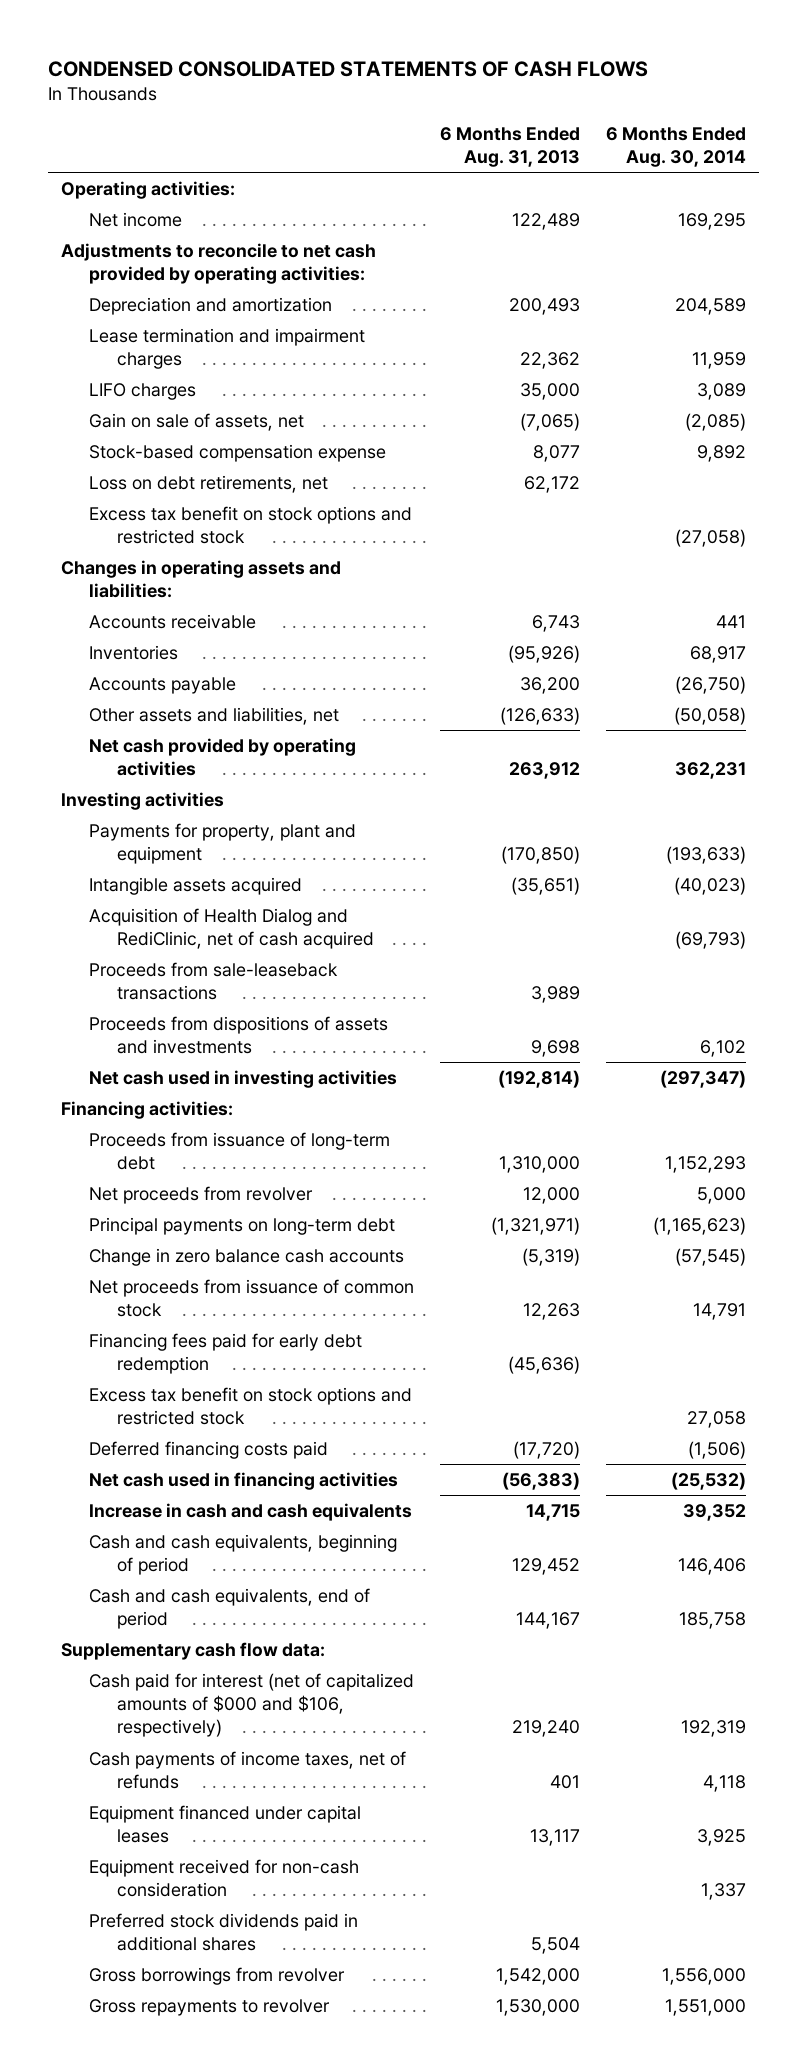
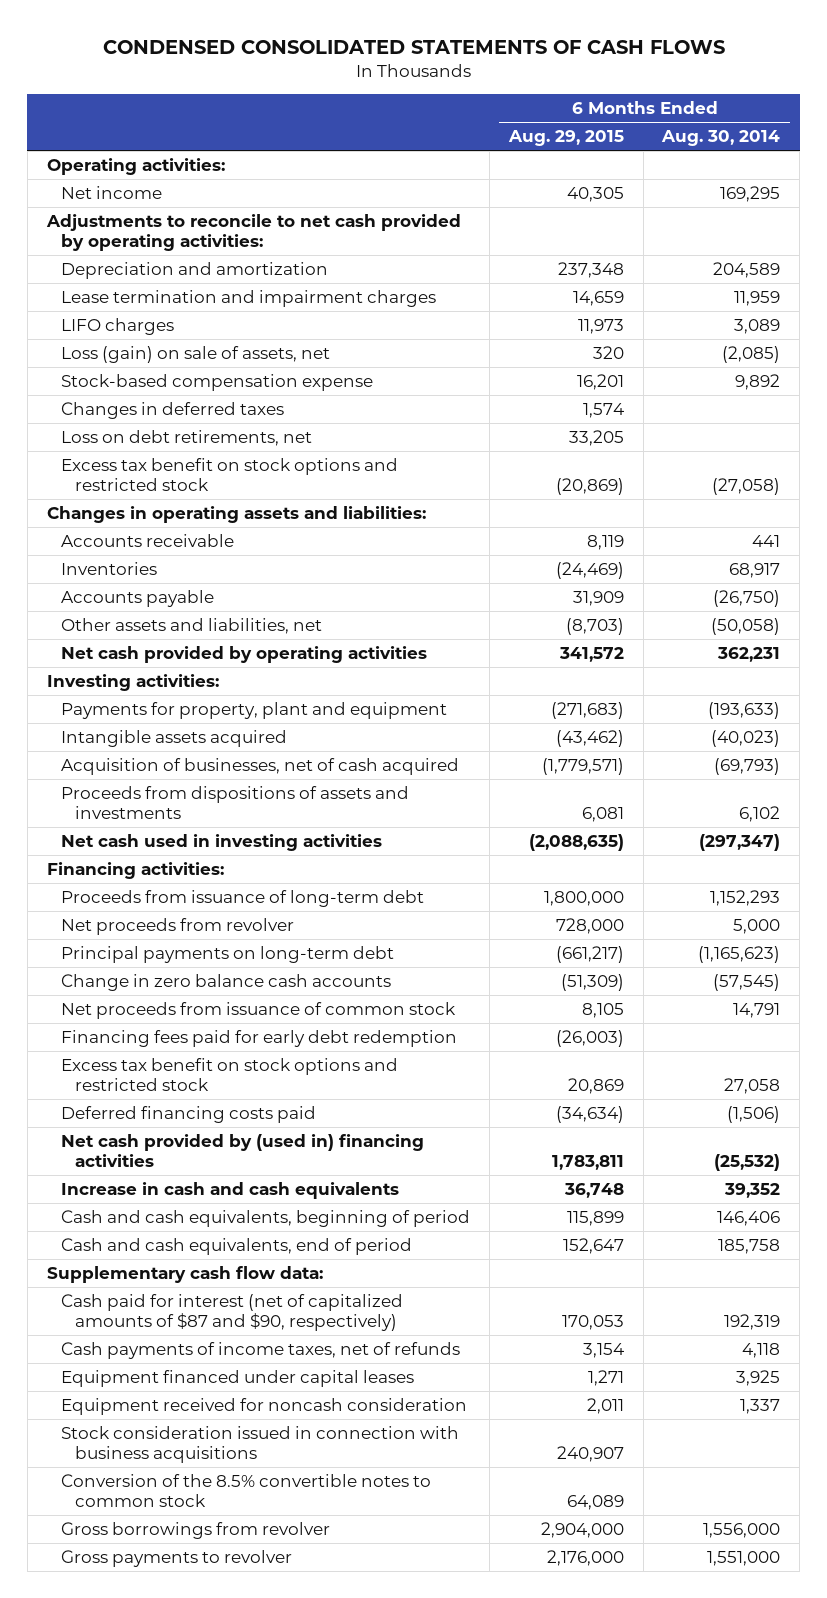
- | 6 Months Ended Aug. 31, 2013 | 6 Months Ended Aug. 30, 2014
+ | 6 Months Ended Aug. 29, 2015 | 6 Months Ended Aug. 30, 2014
- Gain on sale of assets, net | (7,065) | (2,085)
+ Loss (gain) on sale of assets, net | 320 | (2,085)
+ Changes in deferred taxes | 1,574 |
- Investing activities
+ Investing activities:
- Acquisition of Health Dialog and RediClinic, net of cash acquired | | (69,793)
- Proceeds from sale-leaseback transactions | 3,989 |
+ Acquisition of businesses, net of cash acquired | (1,779,571) | (69,793)
- Net cash used in financing activities | (56,383) | (25,532)
+ Net cash provided by (used in) financing activities | 1,783,811 | (25,532)
- Cash paid for interest (net of capitalized amounts of $000 and $106, respectively) | 219,240 | 192,319
+ Cash paid for interest (net of capitalized amounts of $87 and $90, respectively) | 170,053 | 192,319
- Equipment received for non-cash consideration | | 1,337
- Preferred stock dividends paid in additional shares | 5,504 |
+ Equipment received for noncash consideration | 2,011 | 1,337
+ Stock consideration issued in connection with business acquisitions | 240,907 |
+ Conversion of the 8.5% convertible notes to common stock | 64,089 |
- Gross repayments to revolver | 1,530,000 | 1,551,000
+ Gross payments to revolver | 2,176,000 | 1,551,000

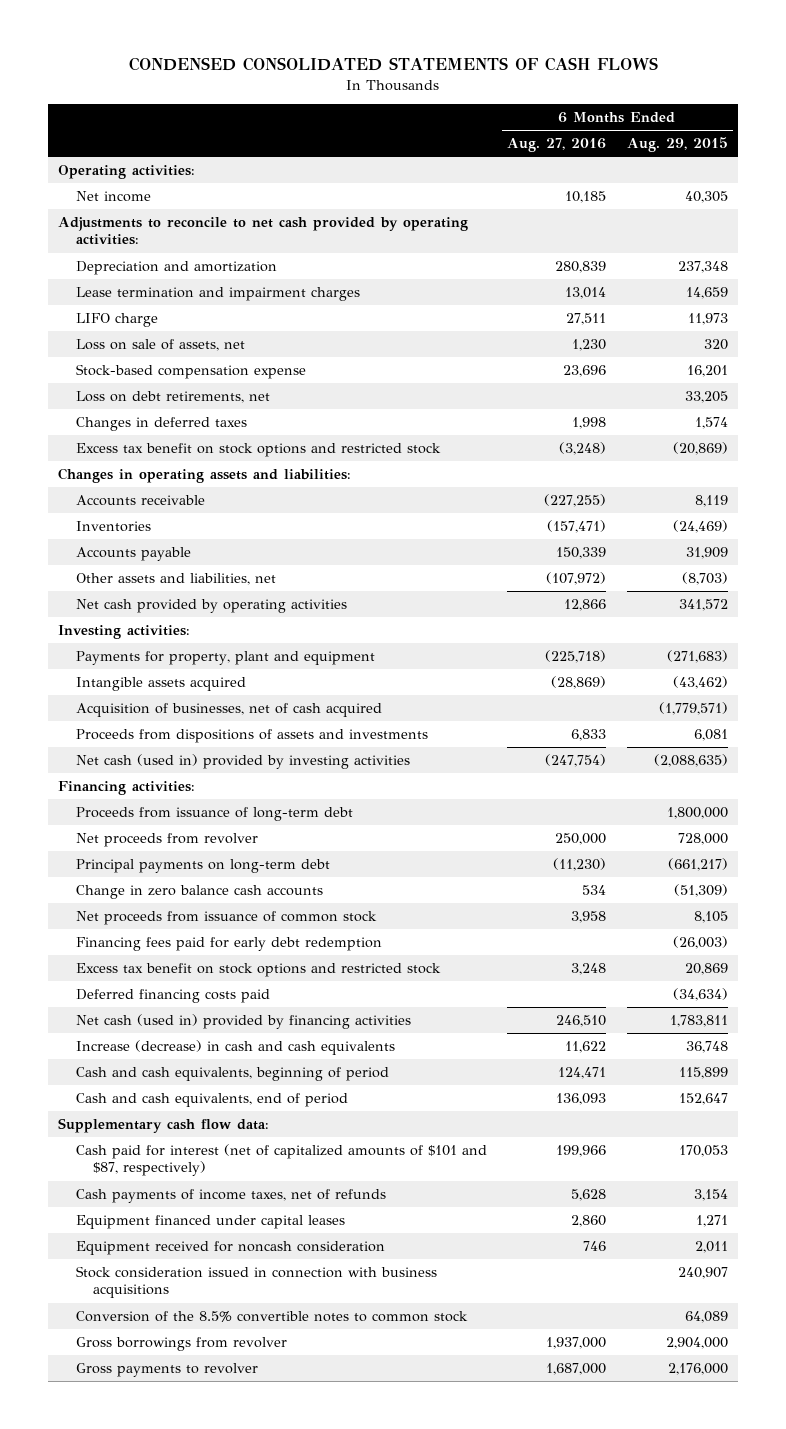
- | 6 Months Ended Aug. 29, 2015 | 6 Months Ended Aug. 30, 2014
+ | 6 Months Ended Aug. 27, 2016 | 6 Months Ended Aug. 29, 2015
- LIFO charges | 11,973 | 3,089
- Loss (gain) on sale of assets, net | 320 | (2,085)
+ LIFO charge | 27,511 | 11,973
+ Loss on sale of assets, net | 1,230 | 320
moved down: Changes in deferred taxes | 1,998 | 1,574
- Net cash used in investing activities | (2,088,635) | (297,347)
+ Net cash (used in) provided by investing activities | (247,754) | (2,088,635)
- Net cash provided by (used in) financing activities | 1,783,811 | (25,532)
- Increase in cash and cash equivalents | 36,748 | 39,352
+ Net cash (used in) provided by financing activities | 246,510 | 1,783,811
+ Increase (decrease) in cash and cash equivalents | 11,622 | 36,748
- Cash paid for interest (net of capitalized amounts of $87 and $90, respectively) | 170,053 | 192,319
+ Cash paid for interest (net of capitalized amounts of $101 and $87, respectively) | 199,966 | 170,053

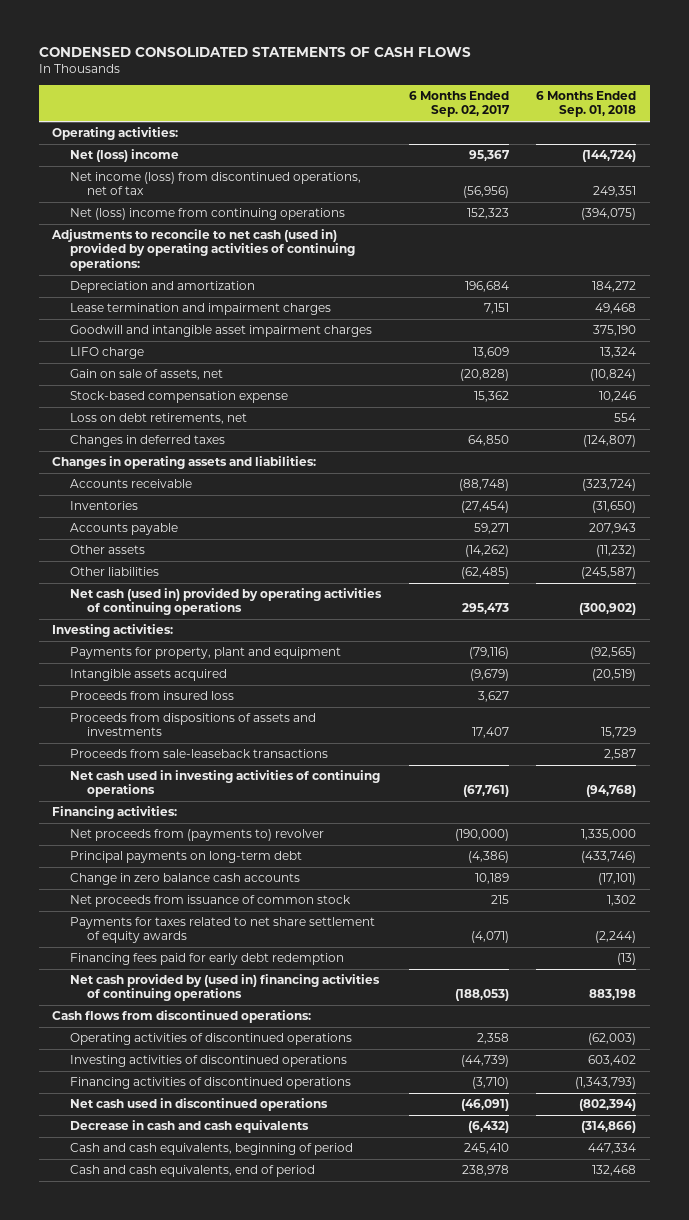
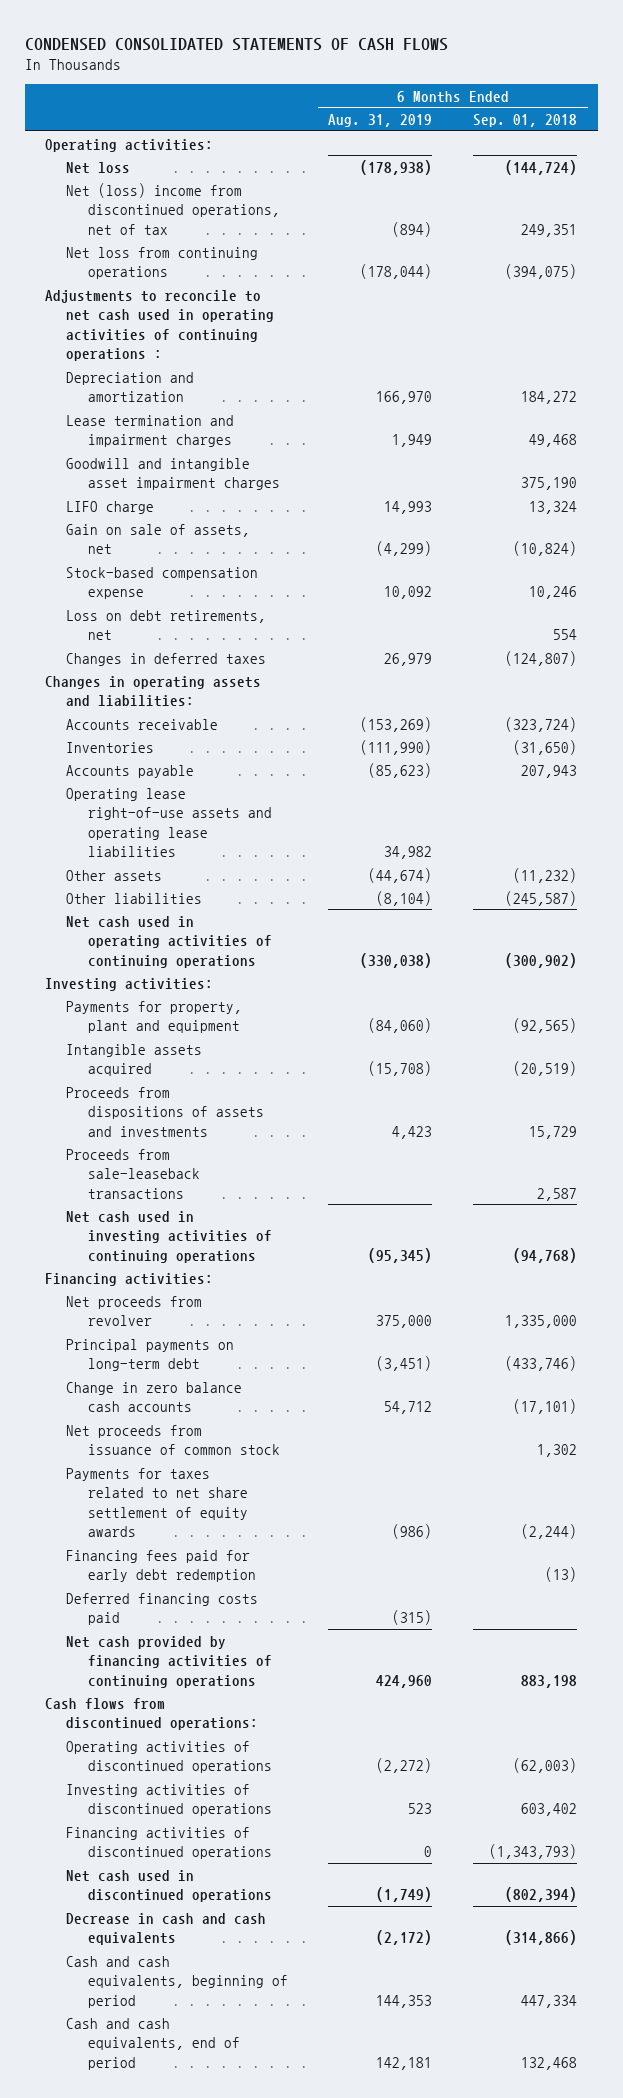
- | 6 Months Ended Sep. 02, 2017 | 6 Months Ended Sep. 01, 2018
+ | 6 Months Ended Aug. 31, 2019 | 6 Months Ended Sep. 01, 2018
- Net (loss) income | 95,367 | (144,724)
- Net income (loss) from discontinued operations, net of tax | (56,956) | 249,351
- Net (loss) income from continuing operations | 152,323 | (394,075)
- Adjustments to reconcile to net cash (used in) provided by operating activities of continuing operations:
+ Net loss | (178,938) | (144,724)
+ Net (loss) income from discontinued operations, net of tax | (894) | 249,351
+ Net loss from continuing operations | (178,044) | (394,075)
+ Adjustments to reconcile to net cash used in operating activities of continuing operations :
+ Operating lease right-of-use assets and operating lease liabilities | 34,982 |
- Net cash (used in) provided by operating activities of continuing operations | 295,473 | (300,902)
+ Net cash used in operating activities of continuing operations | (330,038) | (300,902)
- Proceeds from insured loss | 3,627 |
- Net proceeds from (payments to) revolver | (190,000) | 1,335,000
+ Net proceeds from revolver | 375,000 | 1,335,000
- Net cash provided by (used in) financing activities of continuing operations | (188,053) | 883,198
+ Deferred financing costs paid | (315) |
+ Net cash provided by financing activities of continuing operations | 424,960 | 883,198

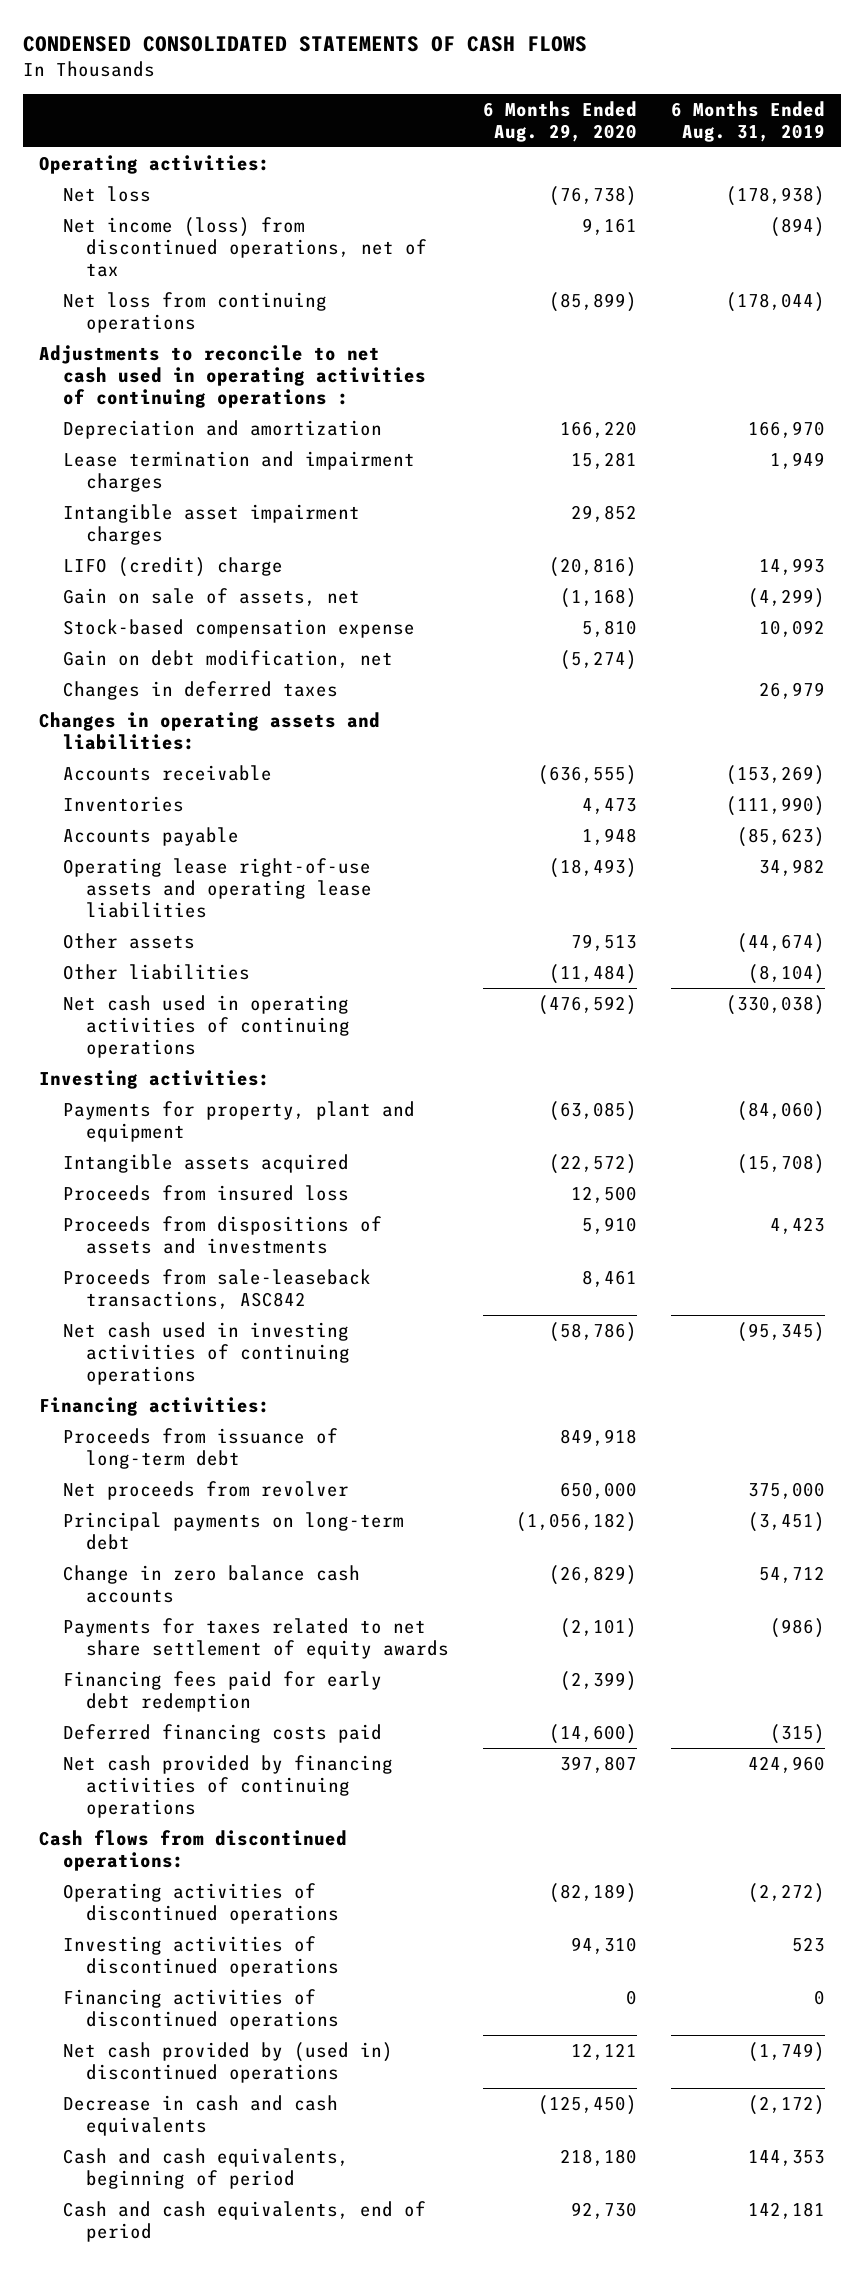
- | 6 Months Ended Aug. 31, 2019 | 6 Months Ended Sep. 01, 2018
+ | 6 Months Ended Aug. 29, 2020 | 6 Months Ended Aug. 31, 2019
- Net (loss) income from discontinued operations, net of tax | (894) | 249,351
+ Net income (loss) from discontinued operations, net of tax | 9,161 | (894)
- Goodwill and intangible asset impairment charges | | 375,190
- LIFO charge | 14,993 | 13,324
+ Intangible asset impairment charges | 29,852 |
+ LIFO (credit) charge | (20,816) | 14,993
- Loss on debt retirements, net | | 554
+ Gain on debt modification, net | (5,274) |
+ Proceeds from insured loss | 12,500 |
- Proceeds from sale-leaseback transactions | | 2,587
+ Proceeds from sale-leaseback transactions, ASC842 | 8,461 |
+ Proceeds from issuance of long-term debt | 849,918 |
- Net proceeds from issuance of common stock | | 1,302
- Net cash used in discontinued operations | (1,749) | (802,394)
+ Net cash provided by (used in) discontinued operations | 12,121 | (1,749)

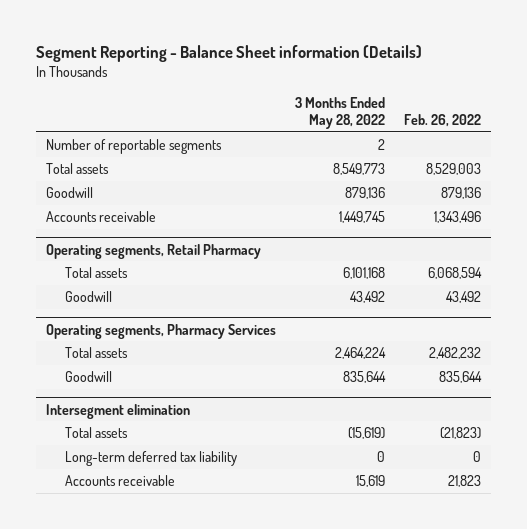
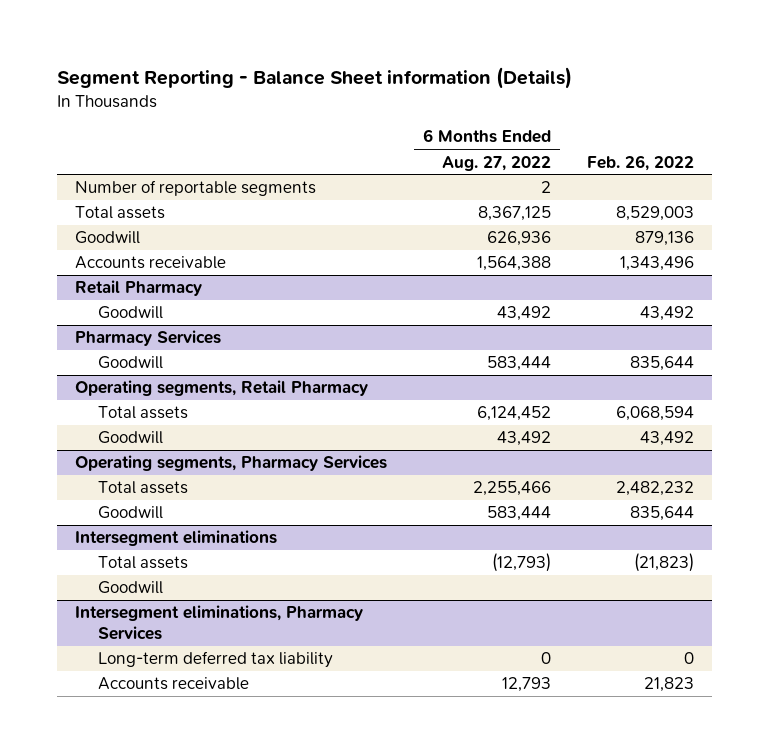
- | 3 Months Ended May 28, 2022 | Feb. 26, 2022
+ | 6 Months Ended Aug. 27, 2022 | Feb. 26, 2022
+ Retail Pharmacy
+ Goodwill | 43,492 | 43,492
+ Pharmacy Services
+ Goodwill | 583,444 | 835,644
- Intersegment elimination
+ Intersegment eliminations
+ Goodwill
+ Intersegment eliminations, Pharmacy Services

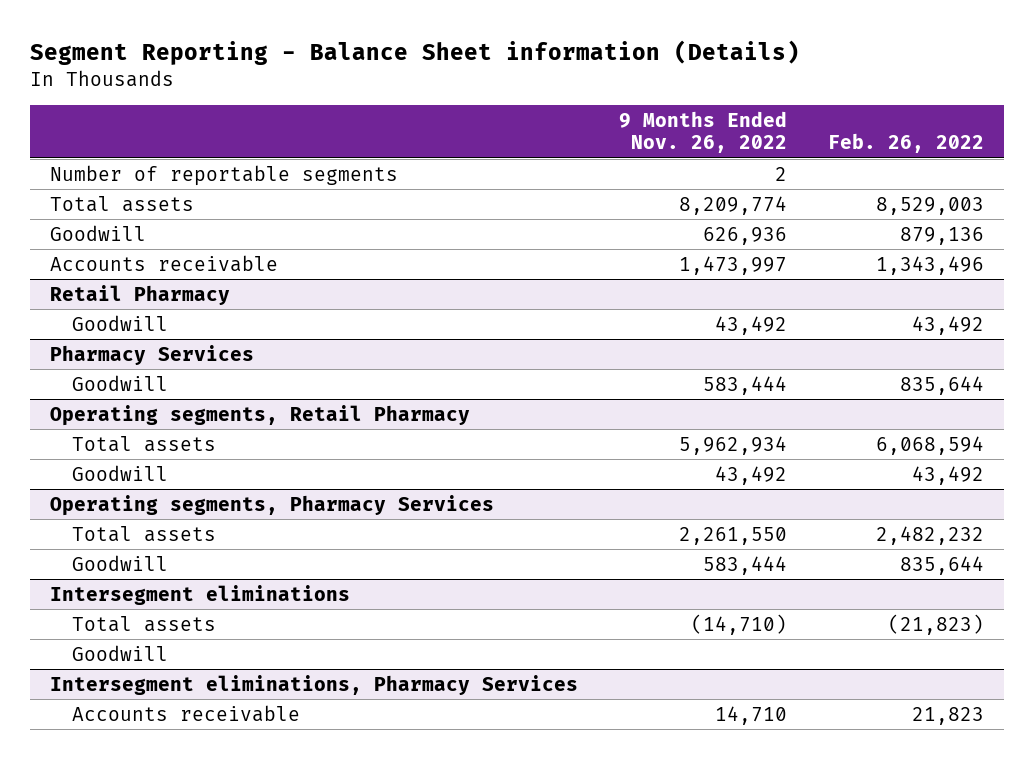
- | 6 Months Ended Aug. 27, 2022 | Feb. 26, 2022
+ | 9 Months Ended Nov. 26, 2022 | Feb. 26, 2022
@ Intersegment eliminations, Pharmacy Services
- Long-term deferred tax liability | 0 | 0

